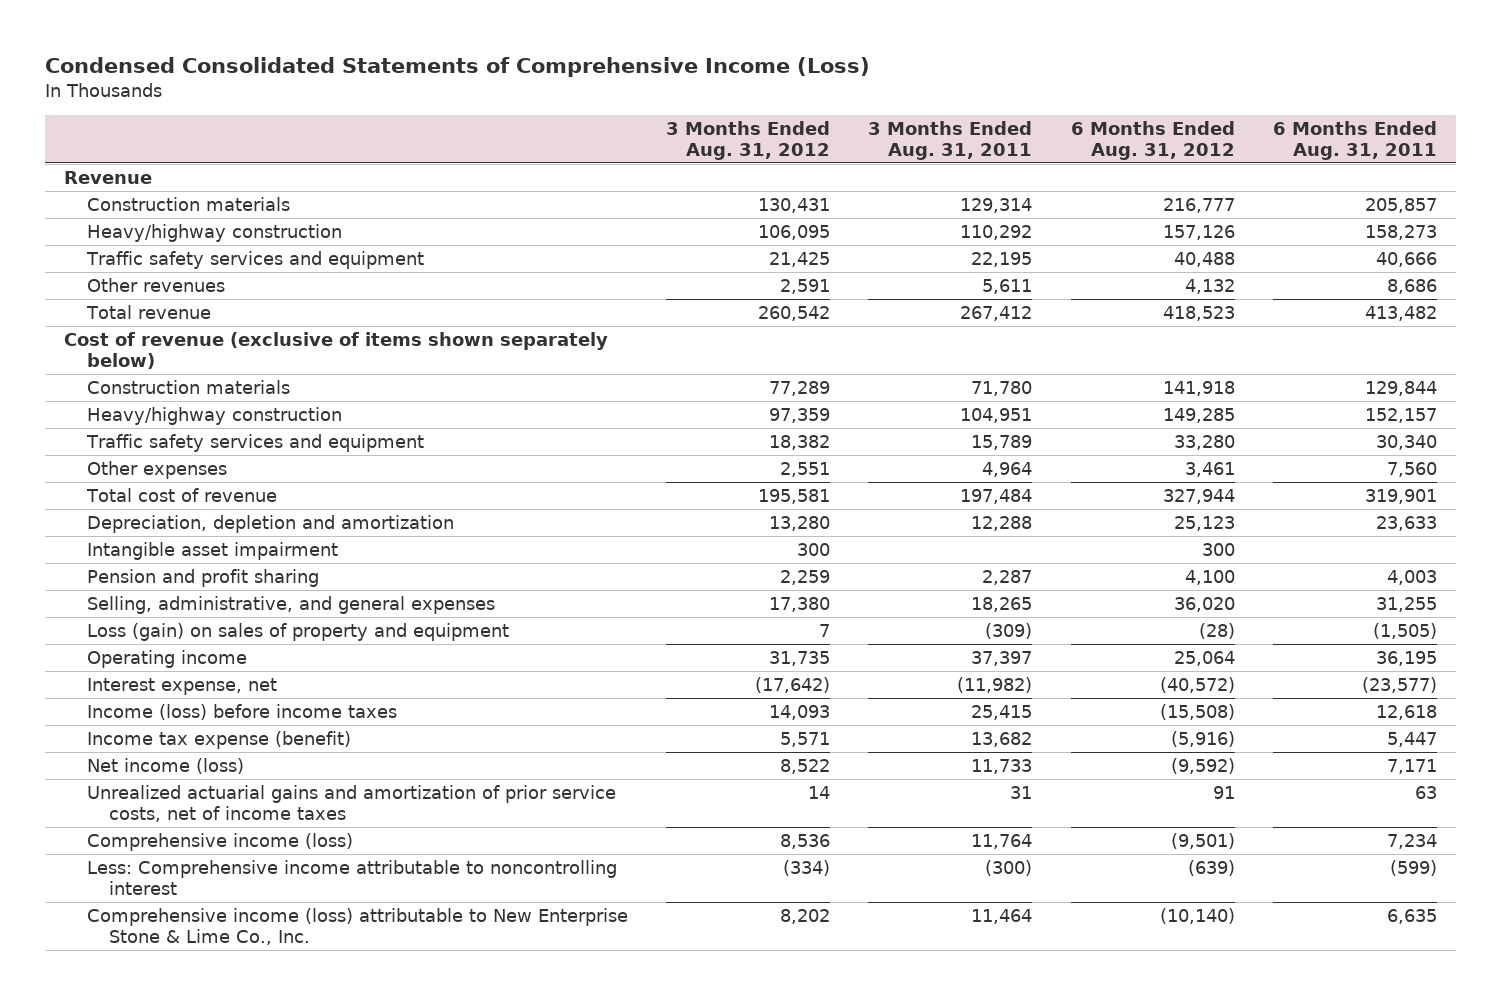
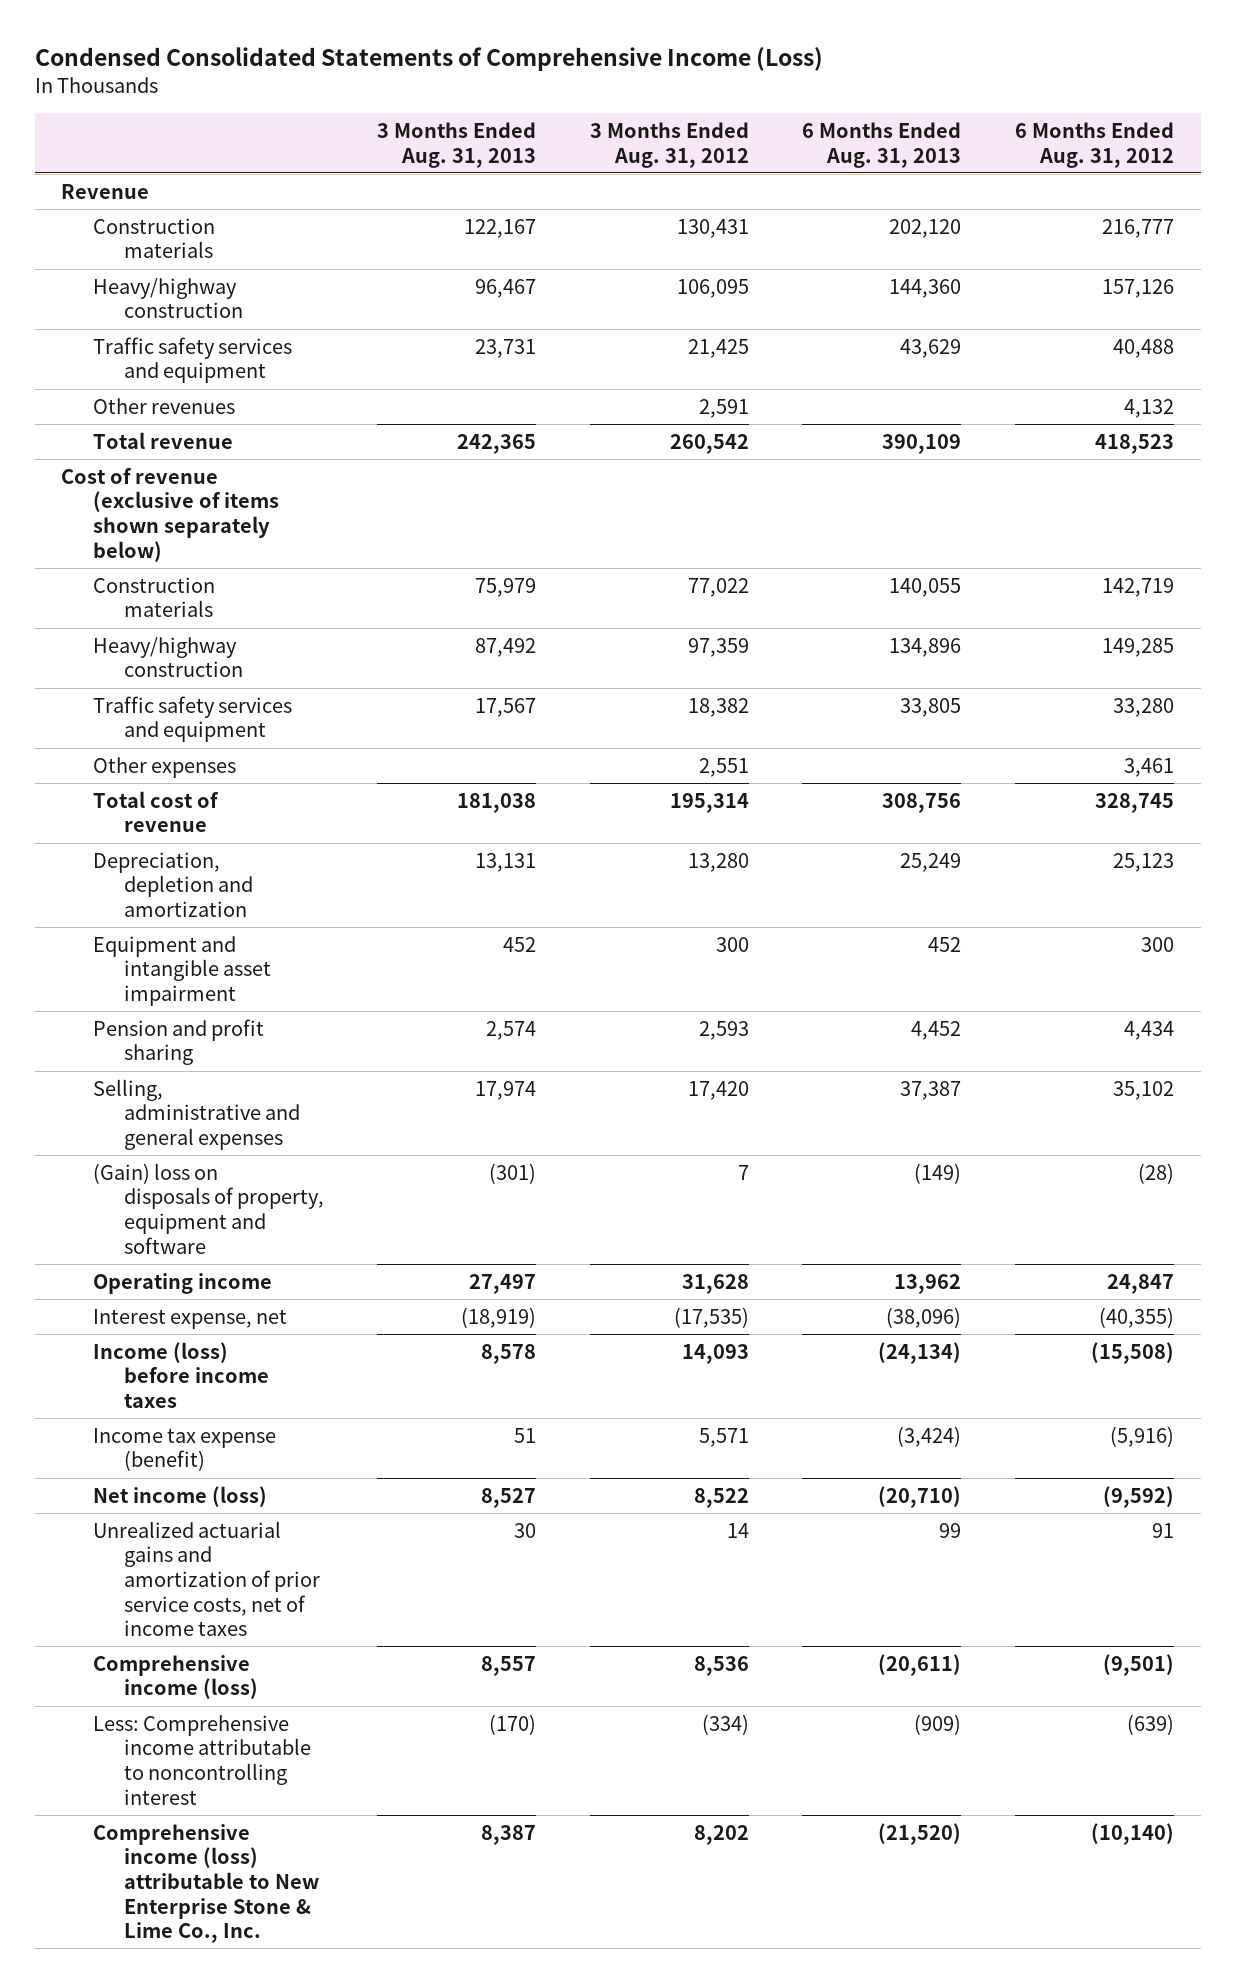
- | 3 Months Ended Aug. 31, 2012 | 3 Months Ended Aug. 31, 2011 | 6 Months Ended Aug. 31, 2012 | 6 Months Ended Aug. 31, 2011
+ | 3 Months Ended Aug. 31, 2013 | 3 Months Ended Aug. 31, 2012 | 6 Months Ended Aug. 31, 2013 | 6 Months Ended Aug. 31, 2012
- Construction materials | 77,289 | 71,780 | 141,918 | 129,844
+ Construction materials | 75,979 | 77,022 | 140,055 | 142,719
- Total cost of revenue | 195,581 | 197,484 | 327,944 | 319,901
+ Total cost of revenue | 181,038 | 195,314 | 308,756 | 328,745
- Intangible asset impairment | 300 | | 300 |
- Pension and profit sharing | 2,259 | 2,287 | 4,100 | 4,003
- Selling, administrative, and general expenses | 17,380 | 18,265 | 36,020 | 31,255
- Loss (gain) on sales of property and equipment | 7 | (309) | (28) | (1,505)
- Operating income | 31,735 | 37,397 | 25,064 | 36,195
- Interest expense, net | (17,642) | (11,982) | (40,572) | (23,577)
+ Equipment and intangible asset impairment | 452 | 300 | 452 | 300
+ Pension and profit sharing | 2,574 | 2,593 | 4,452 | 4,434
+ Selling, administrative and general expenses | 17,974 | 17,420 | 37,387 | 35,102
+ (Gain) loss on disposals of property, equipment and software | (301) | 7 | (149) | (28)
+ Operating income | 27,497 | 31,628 | 13,962 | 24,847
+ Interest expense, net | (18,919) | (17,535) | (38,096) | (40,355)

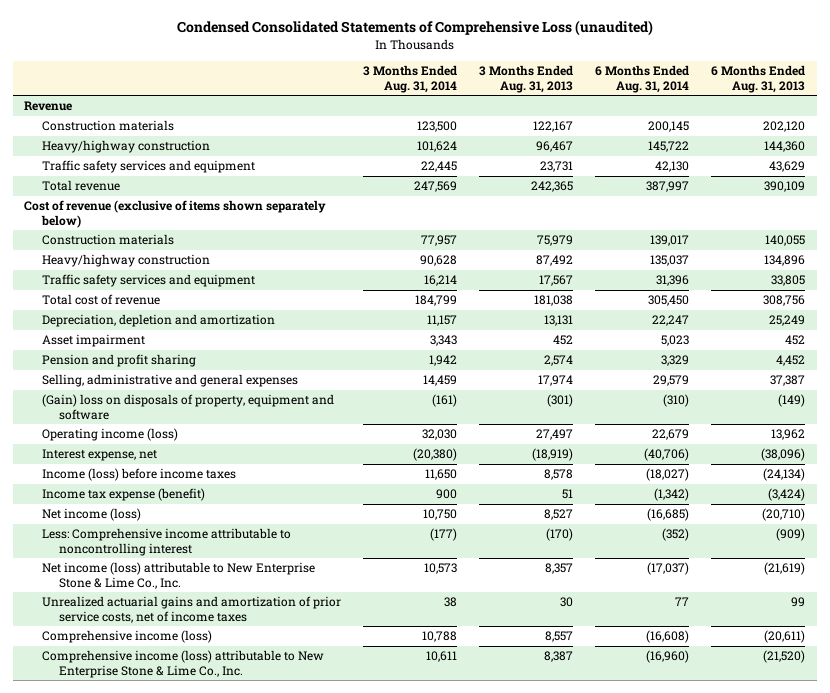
- Condensed Consolidated Statements of Comprehensive Income (Loss)
+ Condensed Consolidated Statements of Comprehensive Loss (unaudited)
- | 3 Months Ended Aug. 31, 2013 | 3 Months Ended Aug. 31, 2012 | 6 Months Ended Aug. 31, 2013 | 6 Months Ended Aug. 31, 2012
+ | 3 Months Ended Aug. 31, 2014 | 3 Months Ended Aug. 31, 2013 | 6 Months Ended Aug. 31, 2014 | 6 Months Ended Aug. 31, 2013
- Other revenues | | 2,591 | | 4,132
- Other expenses | | 2,551 | | 3,461
- Equipment and intangible asset impairment | 452 | 300 | 452 | 300
+ Asset impairment | 3,343 | 452 | 5,023 | 452
- Operating income | 27,497 | 31,628 | 13,962 | 24,847
+ Operating income (loss) | 32,030 | 27,497 | 22,679 | 13,962
moved up: Less: Comprehensive income attributable to noncontrolling interest | (177) | (170) | (352) | (909)
+ Net income (loss) attributable to New Enterprise Stone & Lime Co., Inc. | 10,573 | 8,357 | (17,037) | (21,619)

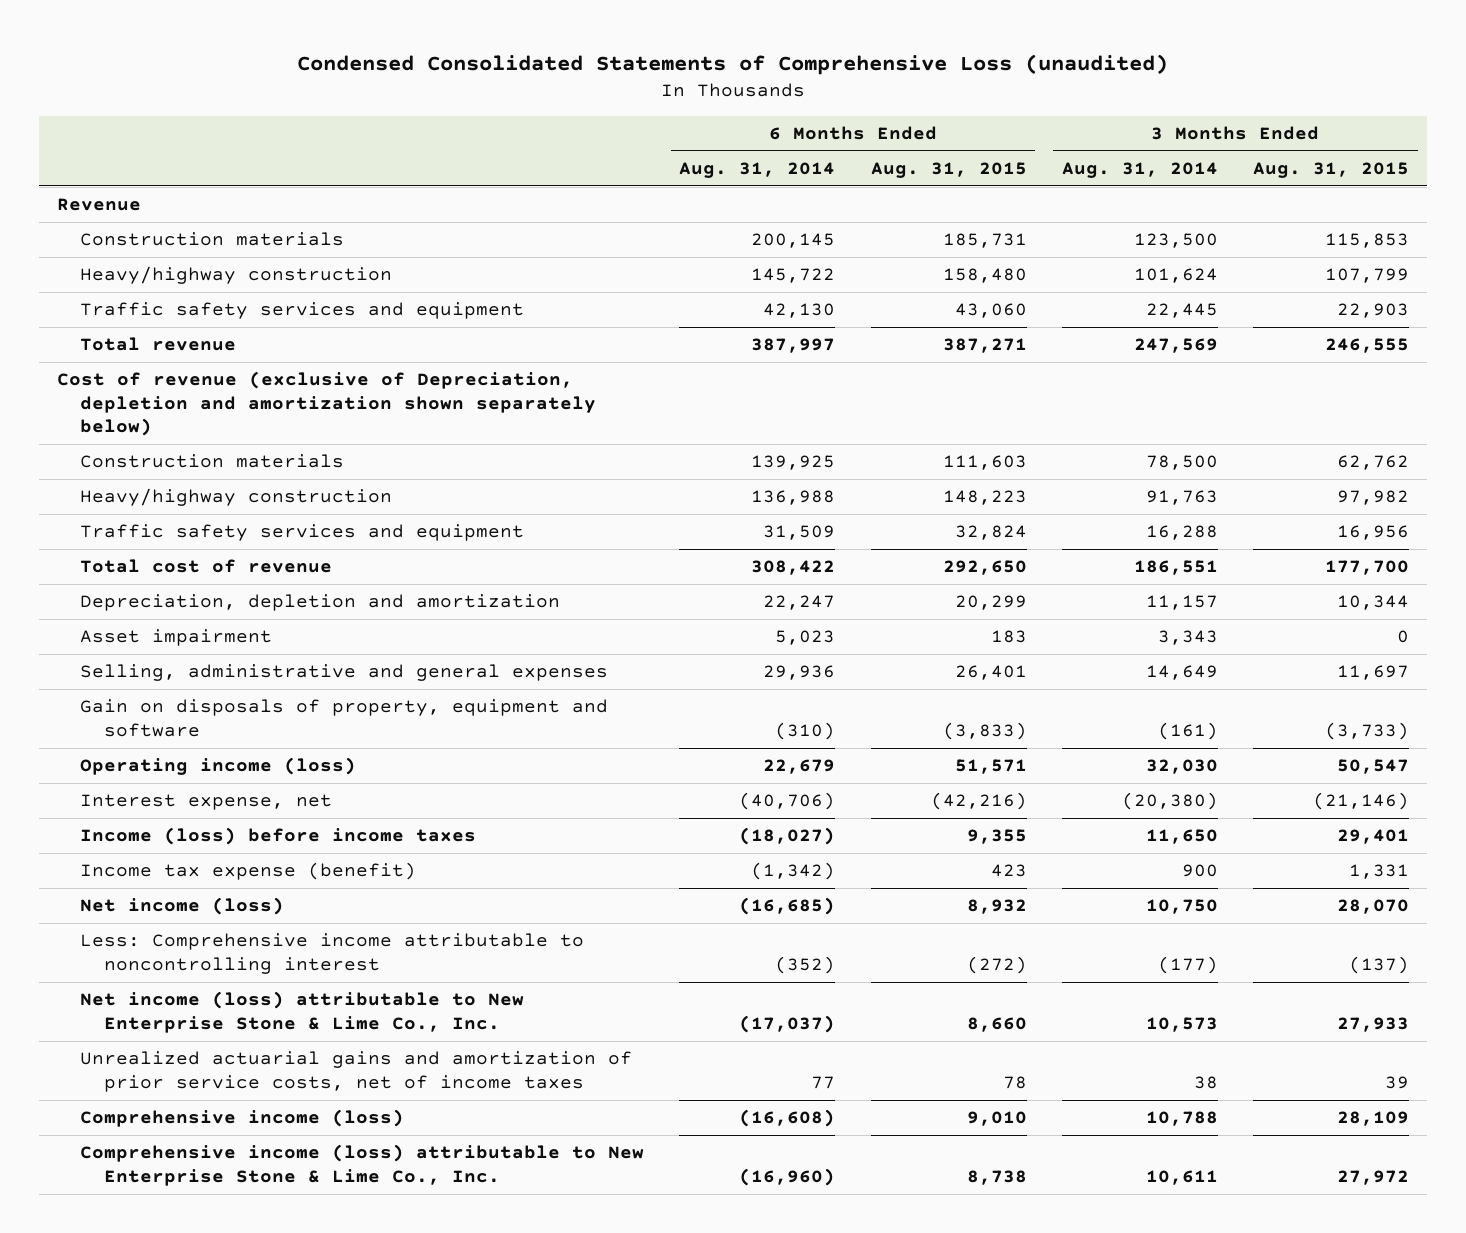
- | 3 Months Ended Aug. 31, 2014 | 3 Months Ended Aug. 31, 2013 | 6 Months Ended Aug. 31, 2014 | 6 Months Ended Aug. 31, 2013
+ | 6 Months Ended Aug. 31, 2014 | 6 Months Ended Aug. 31, 2015 | 3 Months Ended Aug. 31, 2014 | 3 Months Ended Aug. 31, 2015
- Cost of revenue (exclusive of items shown separately below)
- Construction materials | 77,957 | 75,979 | 139,017 | 140,055
- Heavy/highway construction | 90,628 | 87,492 | 135,037 | 134,896
- Traffic safety services and equipment | 16,214 | 17,567 | 31,396 | 33,805
- Total cost of revenue | 184,799 | 181,038 | 305,450 | 308,756
+ Cost of revenue (exclusive of Depreciation, depletion and amortization shown separately below)
+ Construction materials | 139,925 | 111,603 | 78,500 | 62,762
+ Heavy/highway construction | 136,988 | 148,223 | 91,763 | 97,982
+ Traffic safety services and equipment | 31,509 | 32,824 | 16,288 | 16,956
+ Total cost of revenue | 308,422 | 292,650 | 186,551 | 177,700
- Pension and profit sharing | 1,942 | 2,574 | 3,329 | 4,452
- Selling, administrative and general expenses | 14,459 | 17,974 | 29,579 | 37,387
- (Gain) loss on disposals of property, equipment and software | (161) | (301) | (310) | (149)
+ Selling, administrative and general expenses | 29,936 | 26,401 | 14,649 | 11,697
+ Gain on disposals of property, equipment and software | (310) | (3,833) | (161) | (3,733)

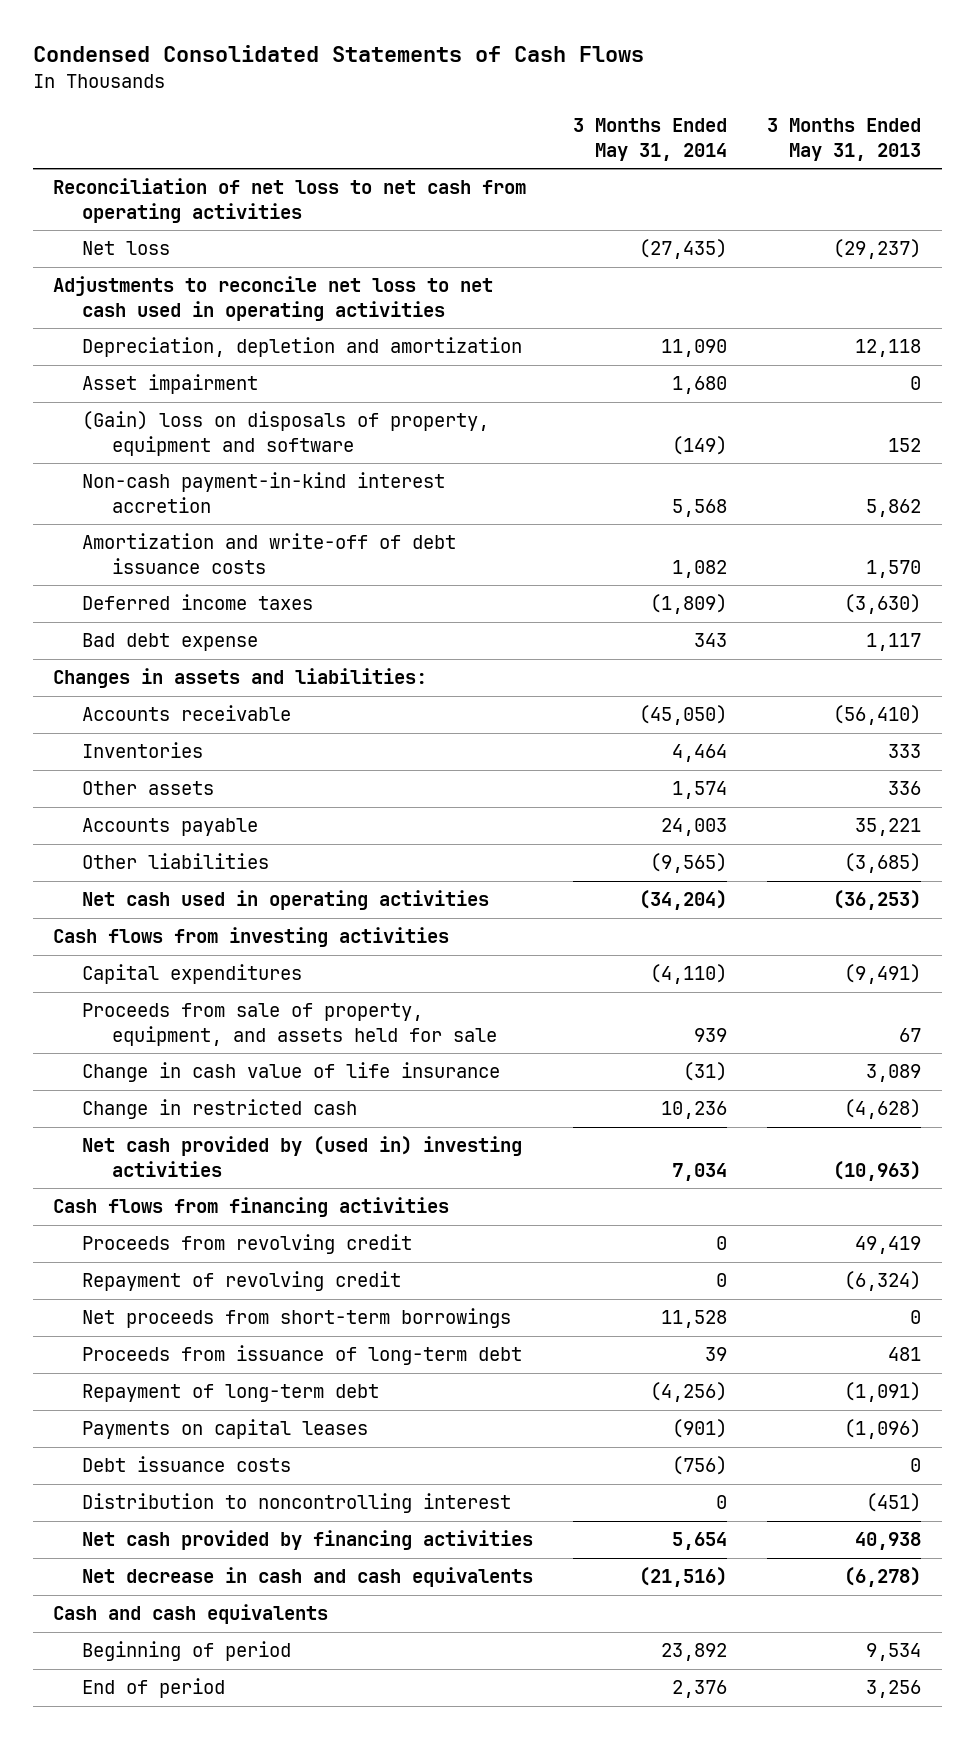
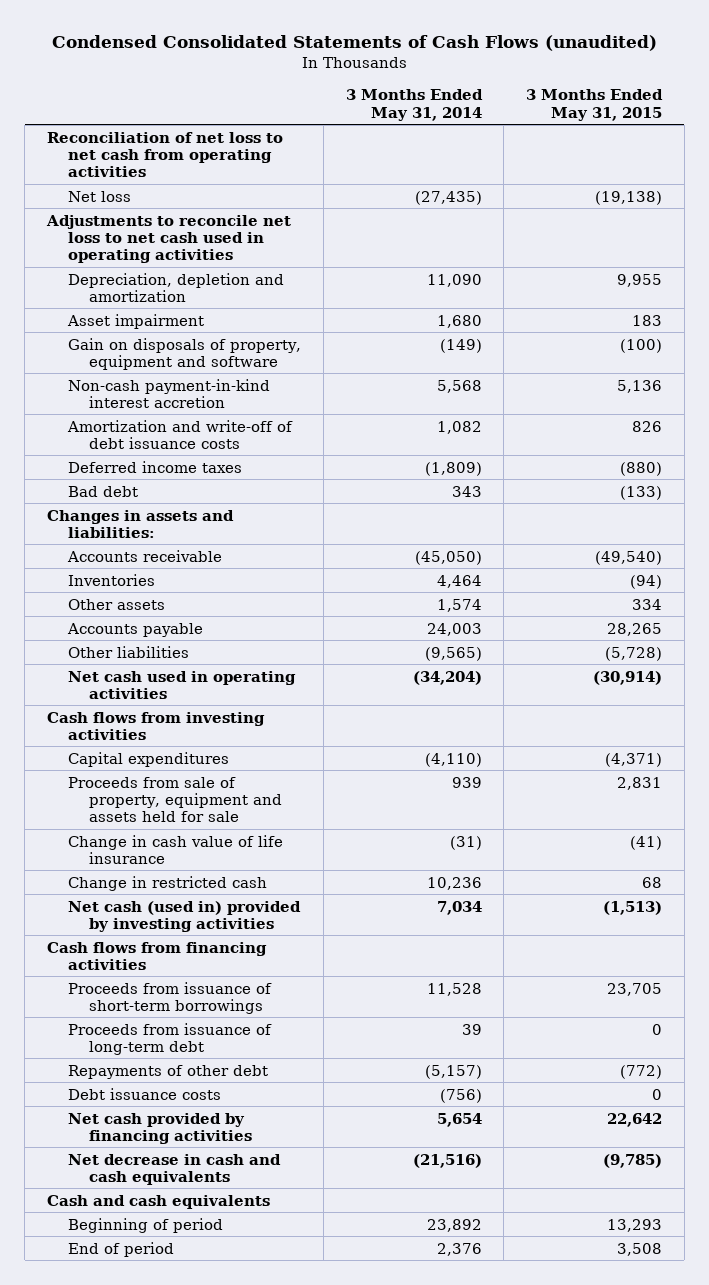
- Condensed Consolidated Statements of Cash Flows
+ Condensed Consolidated Statements of Cash Flows (unaudited)
- | 3 Months Ended May 31, 2014 | 3 Months Ended May 31, 2013
+ | 3 Months Ended May 31, 2014 | 3 Months Ended May 31, 2015
- (Gain) loss on disposals of property, equipment and software | (149) | 152
+ Gain on disposals of property, equipment and software | (149) | (100)
- Bad debt expense | 343 | 1,117
+ Bad debt | 343 | (133)
- Proceeds from sale of property, equipment, and assets held for sale | 939 | 67
+ Proceeds from sale of property, equipment and assets held for sale | 939 | 2,831
- Net cash provided by (used in) investing activities | 7,034 | (10,963)
+ Net cash (used in) provided by investing activities | 7,034 | (1,513)
- Proceeds from revolving credit | 0 | 49,419
- Repayment of revolving credit | 0 | (6,324)
- Net proceeds from short-term borrowings | 11,528 | 0
+ Proceeds from issuance of short-term borrowings | 11,528 | 23,705
- Repayment of long-term debt | (4,256) | (1,091)
- Payments on capital leases | (901) | (1,096)
+ Repayments of other debt | (5,157) | (772)
- Distribution to noncontrolling interest | 0 | (451)

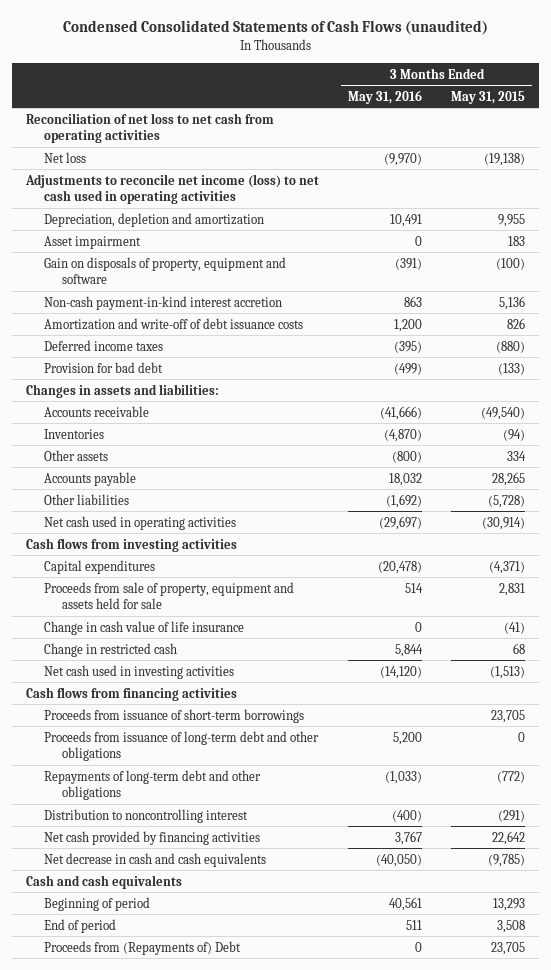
- | 3 Months Ended May 31, 2014 | 3 Months Ended May 31, 2015
+ | 3 Months Ended May 31, 2016 | 3 Months Ended May 31, 2015
- Adjustments to reconcile net loss to net cash used in operating activities
+ Adjustments to reconcile net income (loss) to net cash used in operating activities
- Bad debt | 343 | (133)
+ Provision for bad debt | (499) | (133)
- Net cash (used in) provided by investing activities | 7,034 | (1,513)
+ Net cash used in investing activities | (14,120) | (1,513)
- Proceeds from issuance of long-term debt | 39 | 0
- Repayments of other debt | (5,157) | (772)
- Debt issuance costs | (756) | 0
+ Proceeds from issuance of long-term debt and other obligations | 5,200 | 0
+ Repayments of long-term debt and other obligations | (1,033) | (772)
+ Distribution to noncontrolling interest | (400) | (291)
+ Proceeds from (Repayments of) Debt | 0 | 23,705

